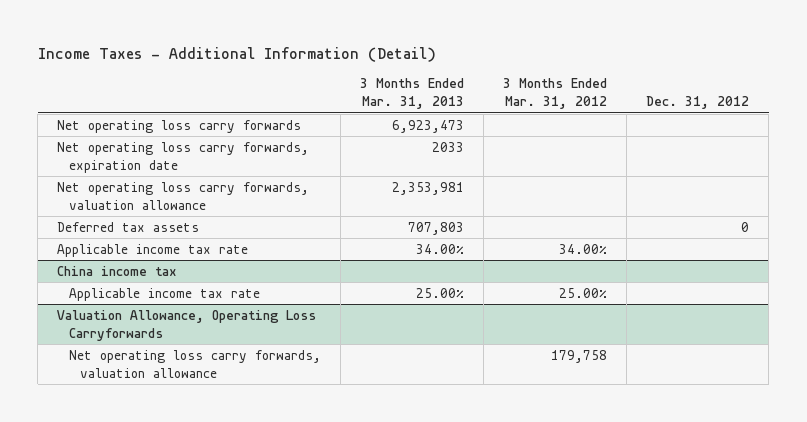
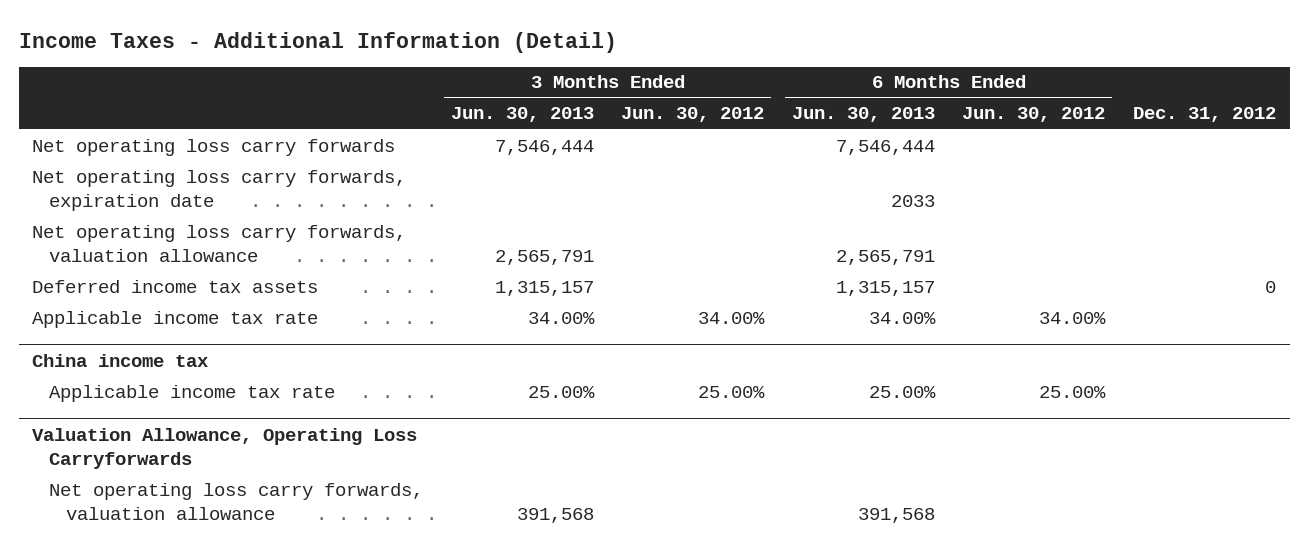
- | 3 Months Ended Mar. 31, 2013 | 3 Months Ended Mar. 31, 2012 | Dec. 31, 2012
+ | 3 Months Ended Jun. 30, 2013 | 3 Months Ended Jun. 30, 2012 | 6 Months Ended Jun. 30, 2013 | 6 Months Ended Jun. 30, 2012 | Dec. 31, 2012
- Deferred tax assets | 707,803 | | 0
+ Deferred income tax assets | 1,315,157 | | 1,315,157 | | 0

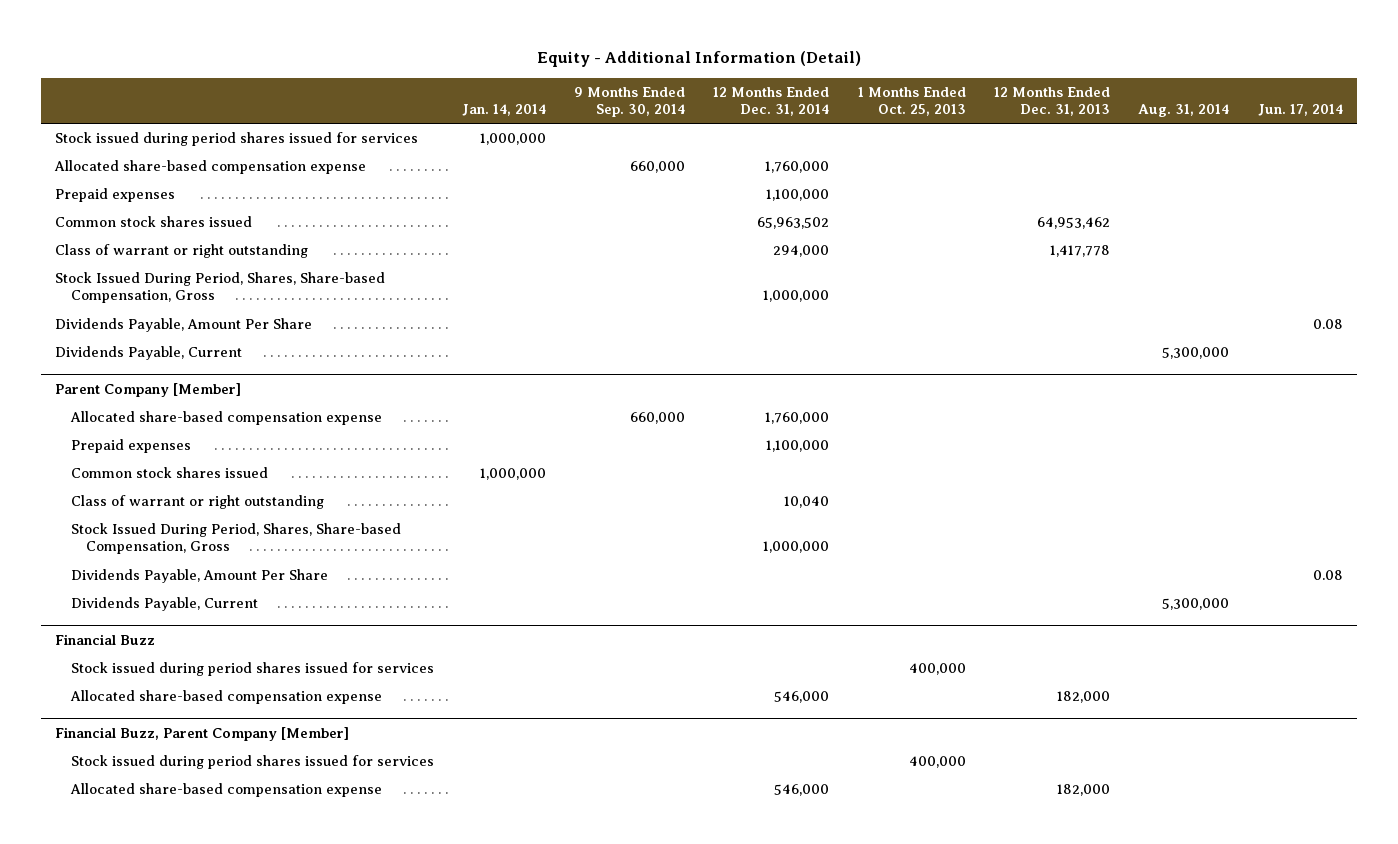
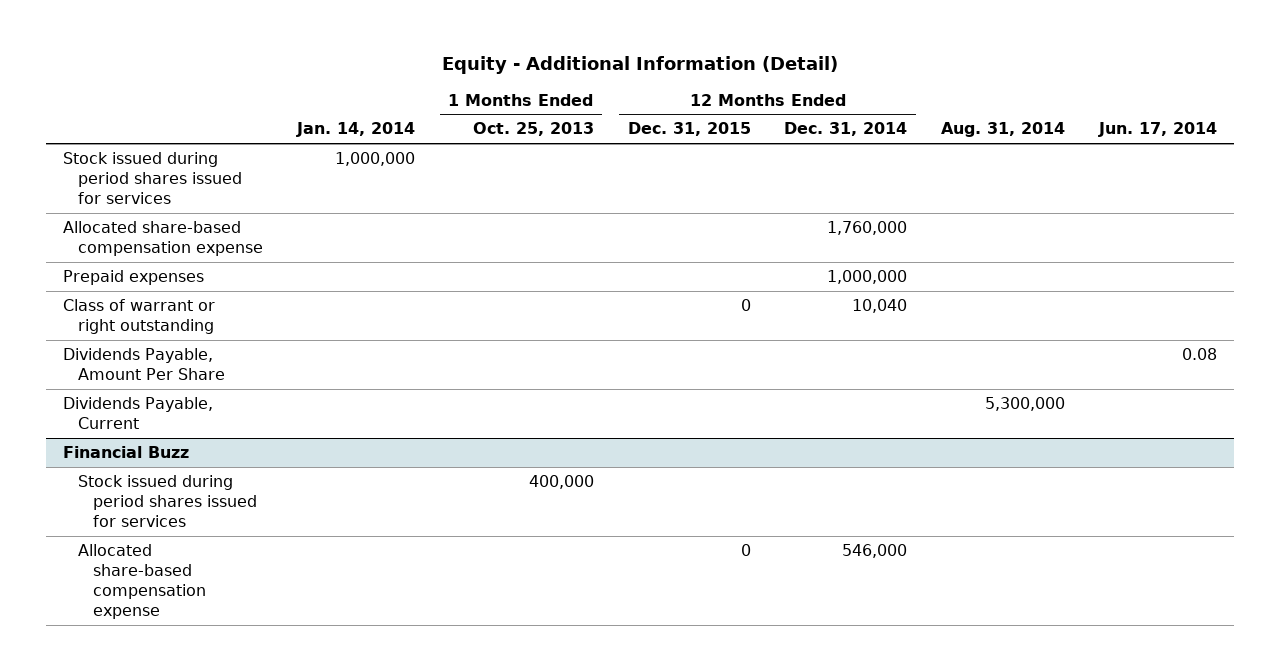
- | Jan. 14, 2014 | 9 Months Ended Sep. 30, 2014 | 12 Months Ended Dec. 31, 2014 | 1 Months Ended Oct. 25, 2013 | 12 Months Ended Dec. 31, 2013 | Aug. 31, 2014 | Jun. 17, 2014
+ | Jan. 14, 2014 | 1 Months Ended Oct. 25, 2013 | 12 Months Ended Dec. 31, 2015 | 12 Months Ended Dec. 31, 2014 | Aug. 31, 2014 | Jun. 17, 2014
- Prepaid expenses | | | 1,100,000 | | | |
- Common stock shares issued | | | 65,963,502 | | 64,953,462 | |
- Class of warrant or right outstanding | | | 294,000 | | 1,417,778 | |
- Stock Issued During Period, Shares, Share-based Compensation, Gross | | | 1,000,000 | | | |
+ Prepaid expenses | | | | 1,000,000 | |
+ Class of warrant or right outstanding | | | 0 | 10,040 | |
- Parent Company [Member]
- Allocated share-based compensation expense | | 660,000 | 1,760,000 | | | |
- Prepaid expenses | | | 1,100,000 | | | |
- Common stock shares issued | 1,000,000 | | | | | |
- Class of warrant or right outstanding | | | 10,040 | | | |
- Stock Issued During Period, Shares, Share-based Compensation, Gross | | | 1,000,000 | | | |
- Dividends Payable, Amount Per Share | | | | | | | 0.08
- Dividends Payable, Current | | | | | | 5,300,000 |
- Financial Buzz, Parent Company [Member]
- Stock issued during period shares issued for services | | | | 400,000 | | |
- Allocated share-based compensation expense | | | 546,000 | | 182,000 | |

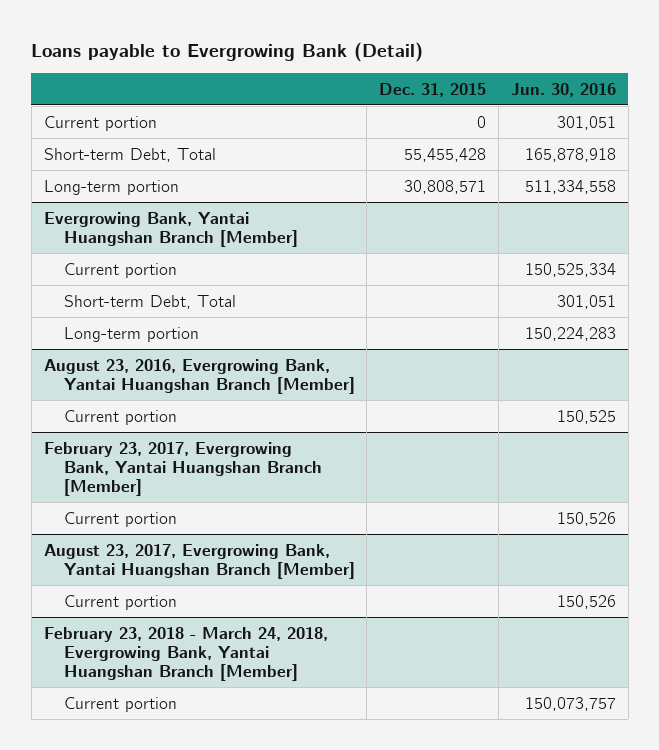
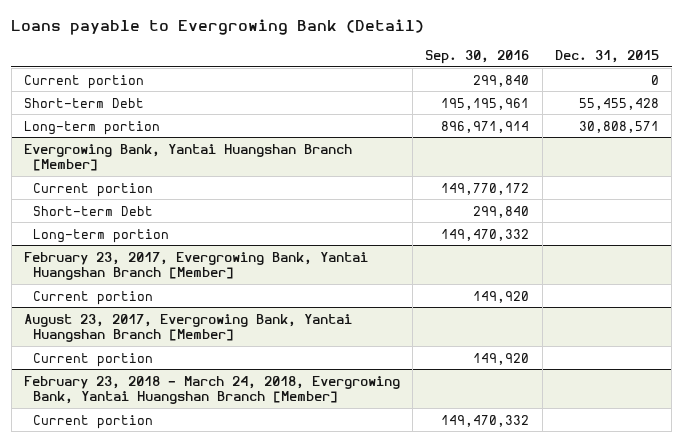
- | Dec. 31, 2015 | Jun. 30, 2016
+ | Sep. 30, 2016 | Dec. 31, 2015
- Short-term Debt, Total | 55,455,428 | 165,878,918
+ Short-term Debt | 195,195,961 | 55,455,428
@ Evergrowing Bank, Yantai Huangshan Branch [Member]
- Short-term Debt, Total | | 301,051
+ Short-term Debt | 299,840 |
- August 23, 2016, Evergrowing Bank, Yantai Huangshan Branch [Member]
- Current portion | | 150,525

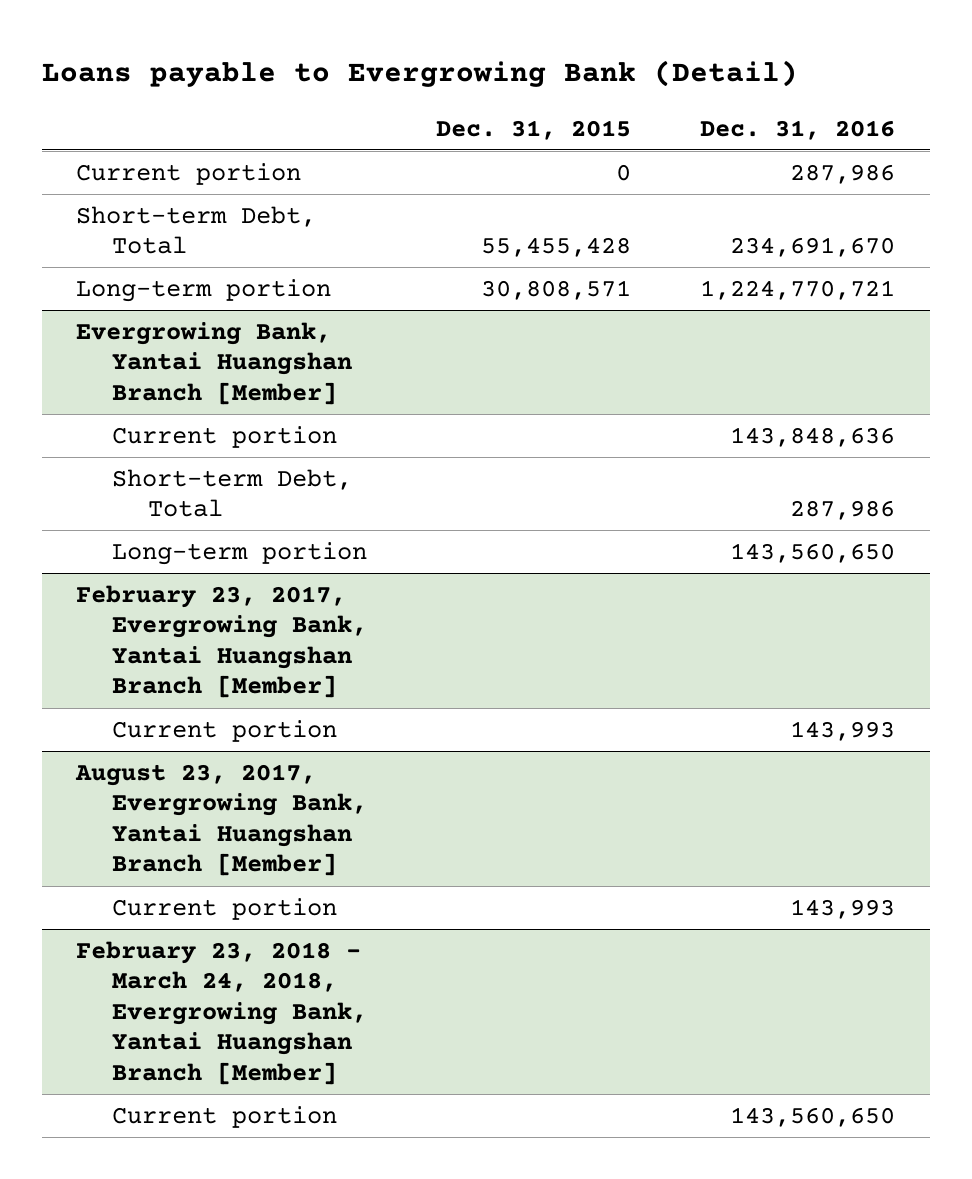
- | Sep. 30, 2016 | Dec. 31, 2015
+ | Dec. 31, 2015 | Dec. 31, 2016
- Short-term Debt | 195,195,961 | 55,455,428
+ Short-term Debt, Total | 55,455,428 | 234,691,670
@ Evergrowing Bank, Yantai Huangshan Branch [Member]
- Short-term Debt | 299,840 |
+ Short-term Debt, Total | | 287,986

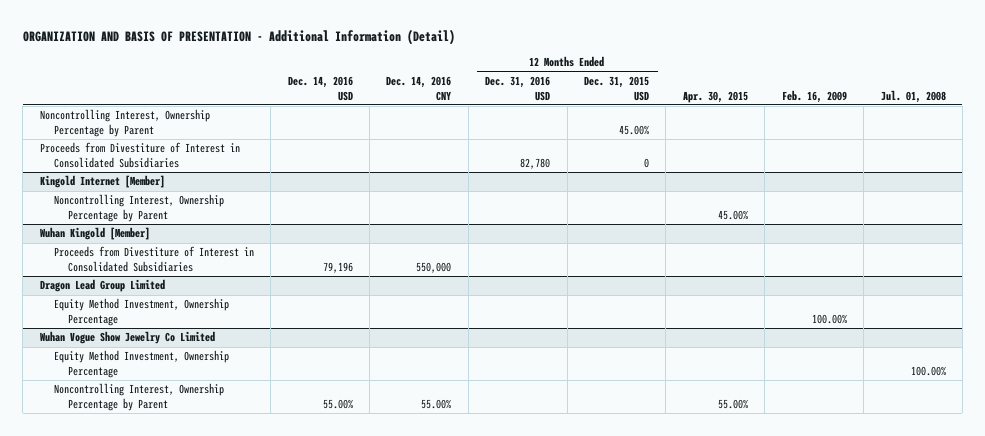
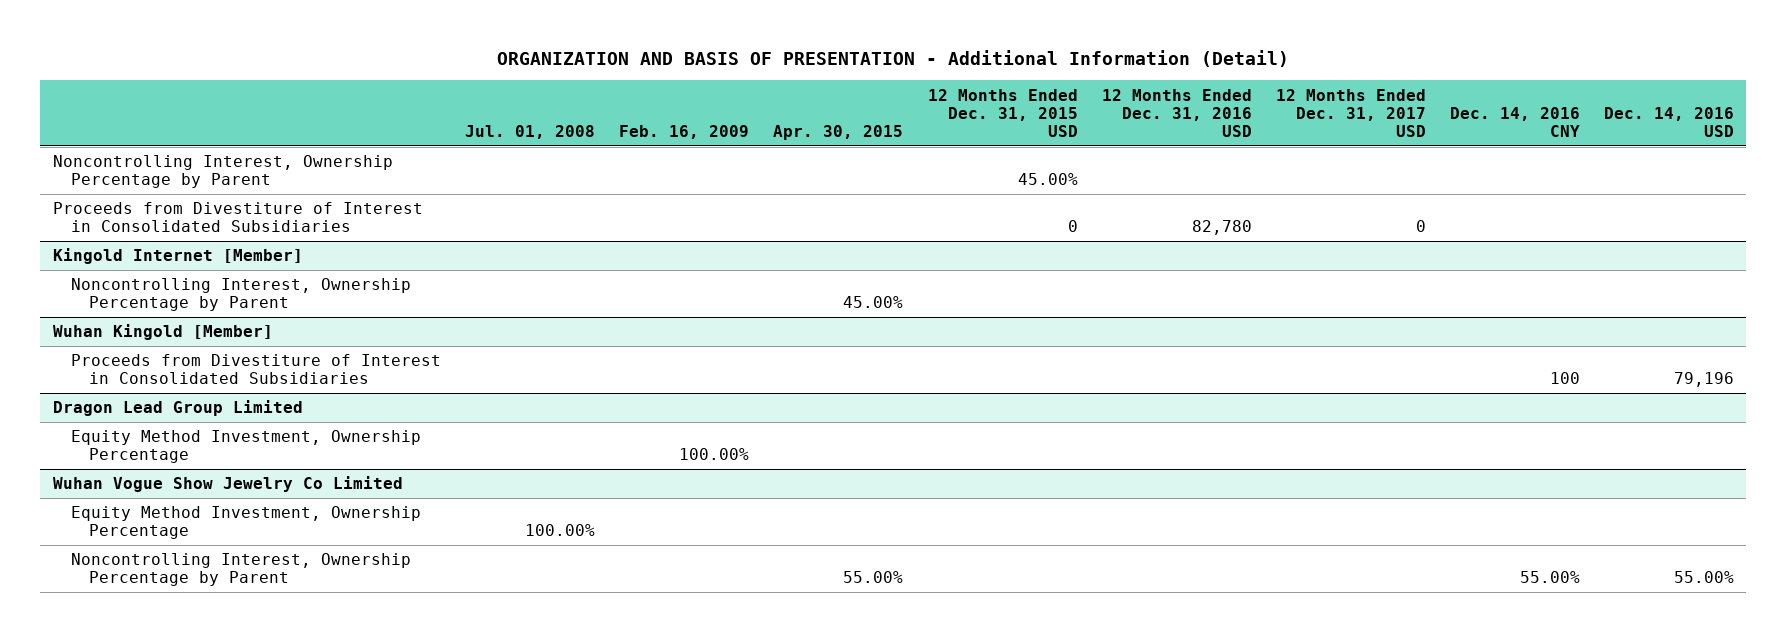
- | Dec. 14, 2016 USD | Dec. 14, 2016 CNY | 12 Months Ended Dec. 31, 2016 USD | 12 Months Ended Dec. 31, 2015 USD | Apr. 30, 2015 | Feb. 16, 2009 | Jul. 01, 2008
+ | Jul. 01, 2008 | Feb. 16, 2009 | Apr. 30, 2015 | 12 Months Ended Dec. 31, 2015 USD | 12 Months Ended Dec. 31, 2016 USD | 12 Months Ended Dec. 31, 2017 USD | Dec. 14, 2016 CNY | Dec. 14, 2016 USD
@ Wuhan Kingold [Member]
- Proceeds from Divestiture of Interest in Consolidated Subsidiaries | 79,196 | 550,000 | | | | |
+ Proceeds from Divestiture of Interest in Consolidated Subsidiaries | | | | | | | 100 | 79,196

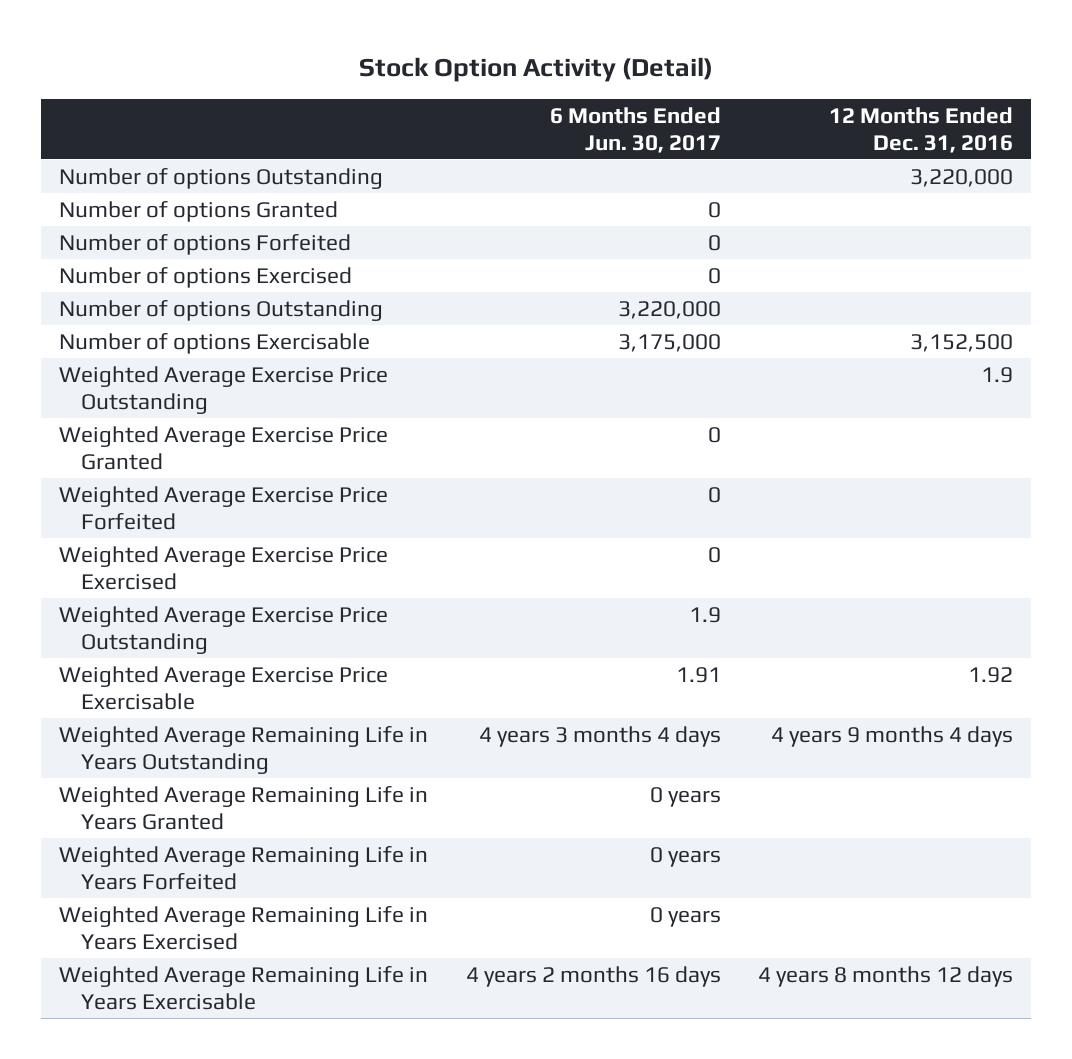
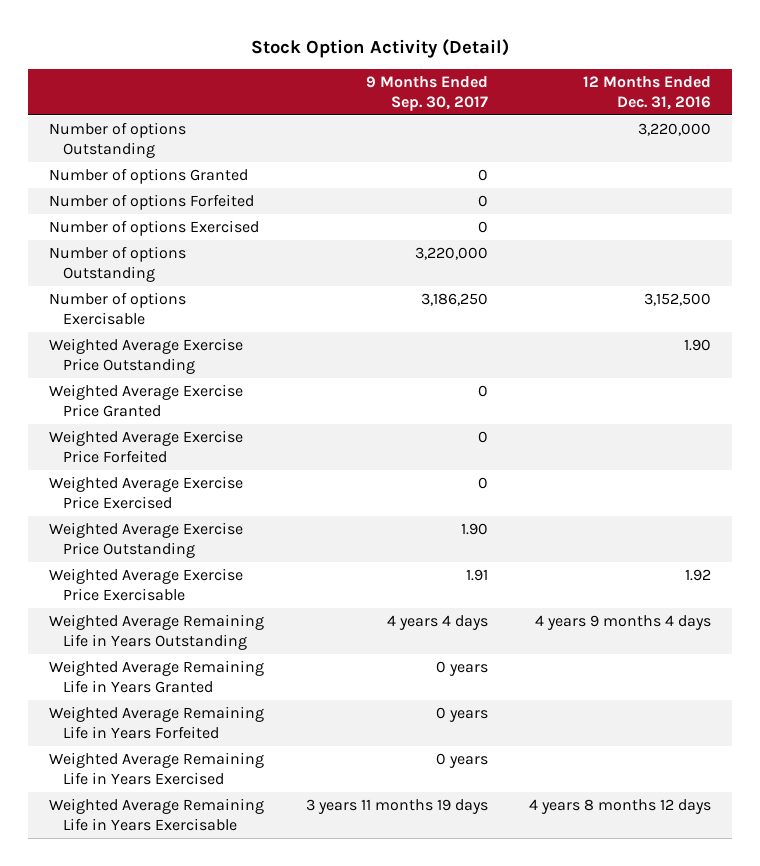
- | 6 Months Ended Jun. 30, 2017 | 12 Months Ended Dec. 31, 2016
+ | 9 Months Ended Sep. 30, 2017 | 12 Months Ended Dec. 31, 2016
- Weighted Average Exercise Price Outstanding | | 1.9
+ Weighted Average Exercise Price Outstanding | | 1.90

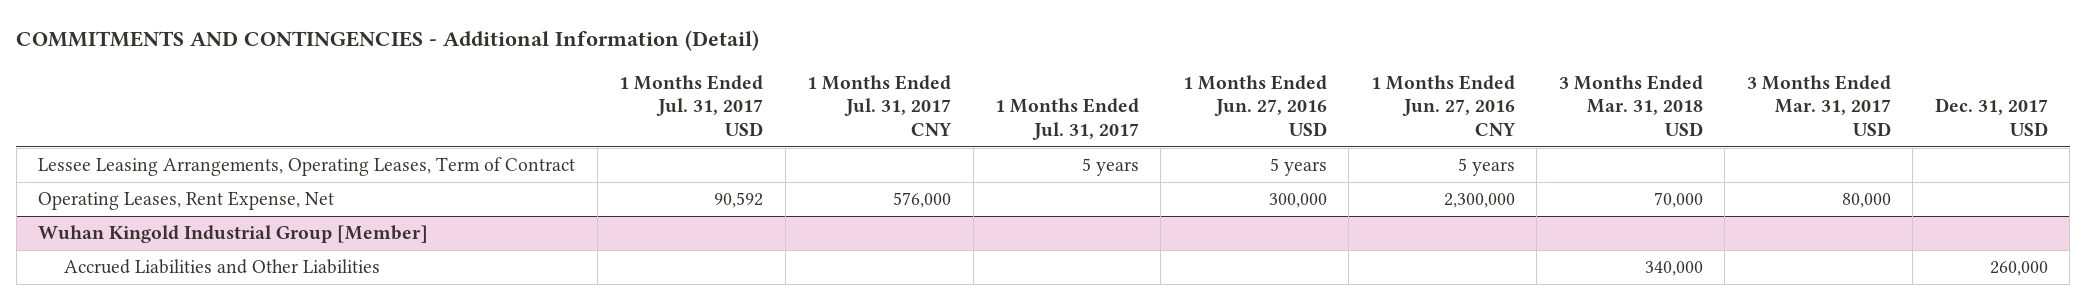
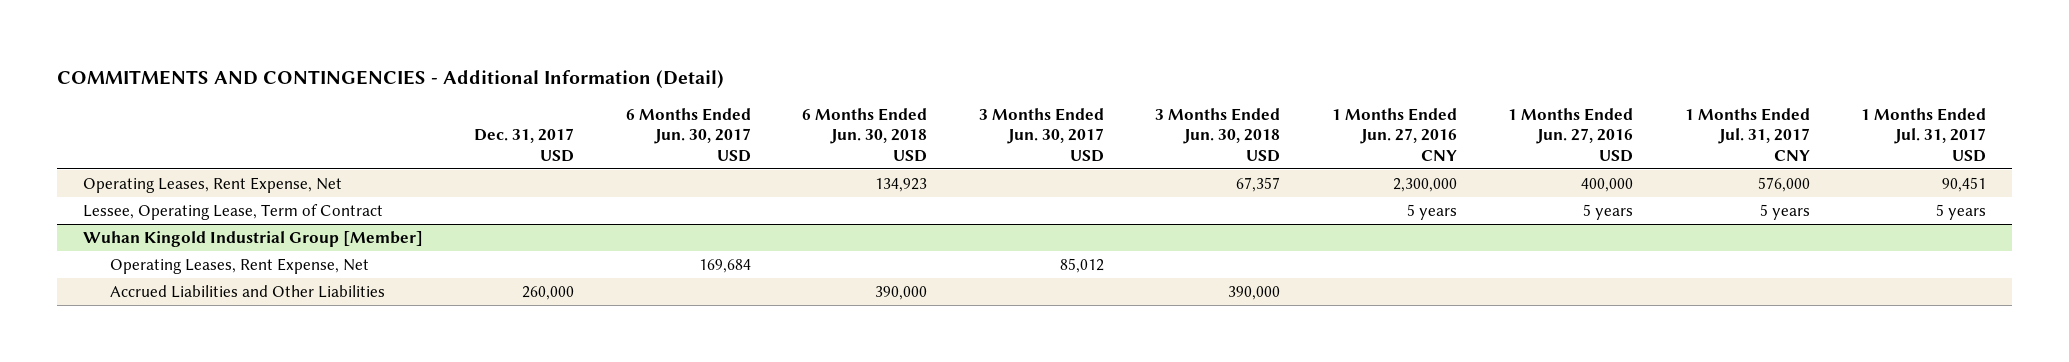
- | 1 Months Ended Jul. 31, 2017 USD | 1 Months Ended Jul. 31, 2017 CNY | 1 Months Ended Jul. 31, 2017 | 1 Months Ended Jun. 27, 2016 USD | 1 Months Ended Jun. 27, 2016 CNY | 3 Months Ended Mar. 31, 2018 USD | 3 Months Ended Mar. 31, 2017 USD | Dec. 31, 2017 USD
+ | Dec. 31, 2017 USD | 6 Months Ended Jun. 30, 2017 USD | 6 Months Ended Jun. 30, 2018 USD | 3 Months Ended Jun. 30, 2017 USD | 3 Months Ended Jun. 30, 2018 USD | 1 Months Ended Jun. 27, 2016 CNY | 1 Months Ended Jun. 27, 2016 USD | 1 Months Ended Jul. 31, 2017 CNY | 1 Months Ended Jul. 31, 2017 USD
- Lessee Leasing Arrangements, Operating Leases, Term of Contract | | | 5 years | 5 years | 5 years | | |
- Operating Leases, Rent Expense, Net | 90,592 | 576,000 | | 300,000 | 2,300,000 | 70,000 | 80,000 |
+ Operating Leases, Rent Expense, Net | | | 134,923 | | 67,357 | 2,300,000 | 400,000 | 576,000 | 90,451
+ Lessee, Operating Lease, Term of Contract | | | | | | 5 years | 5 years | 5 years | 5 years
@ Wuhan Kingold Industrial Group [Member]
+ Operating Leases, Rent Expense, Net | | 169,684 | | 85,012 | | | | |

